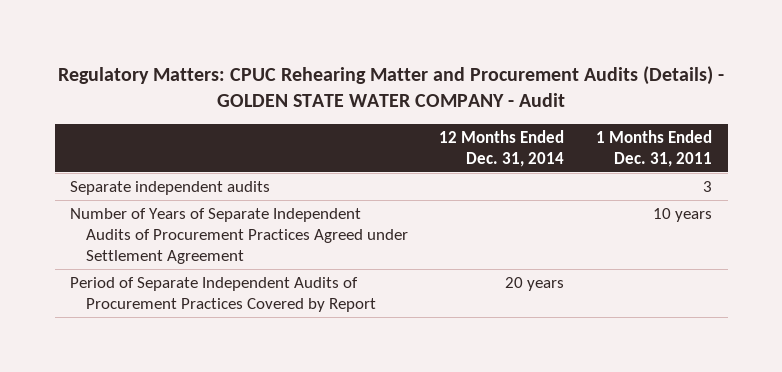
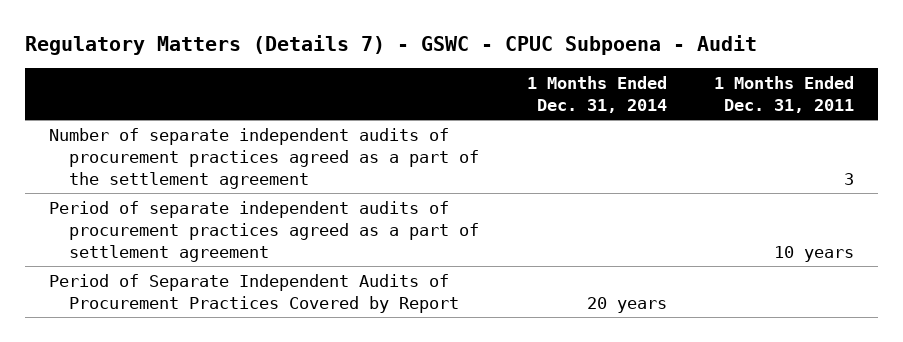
- Regulatory Matters: CPUC Rehearing Matter and Procurement Audits (Details) - GOLDEN STATE WATER COMPANY - Audit
+ Regulatory Matters (Details 7) - GSWC - CPUC Subpoena - Audit
- | 12 Months Ended Dec. 31, 2014 | 1 Months Ended Dec. 31, 2011
+ | 1 Months Ended Dec. 31, 2014 | 1 Months Ended Dec. 31, 2011
- Separate independent audits | | 3
- Number of Years of Separate Independent Audits of Procurement Practices Agreed under Settlement Agreement | | 10 years
+ Number of separate independent audits of procurement practices agreed as a part of the settlement agreement | | 3
+ Period of separate independent audits of procurement practices agreed as a part of settlement agreement | | 10 years

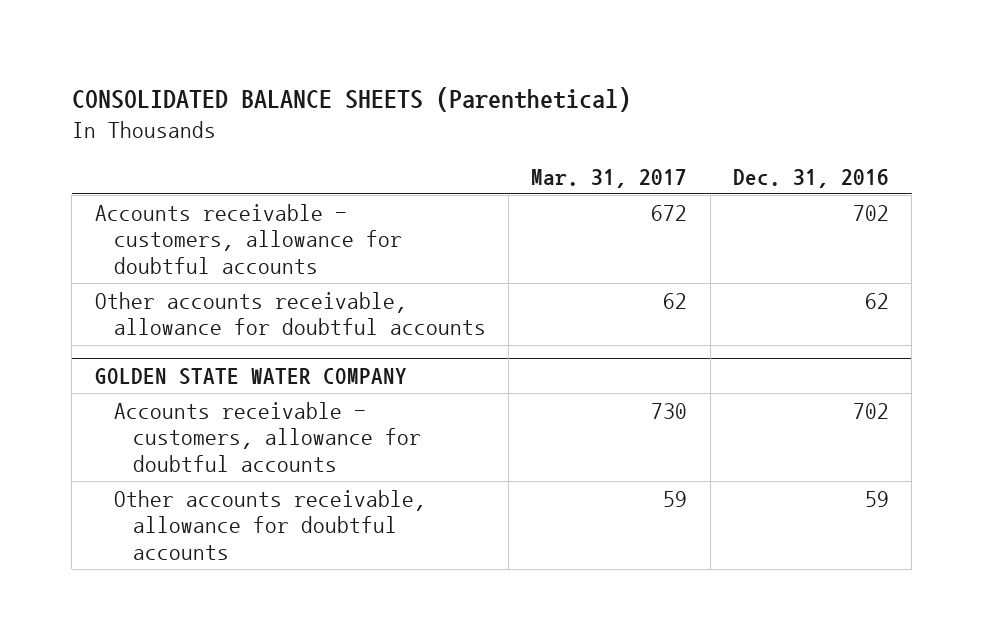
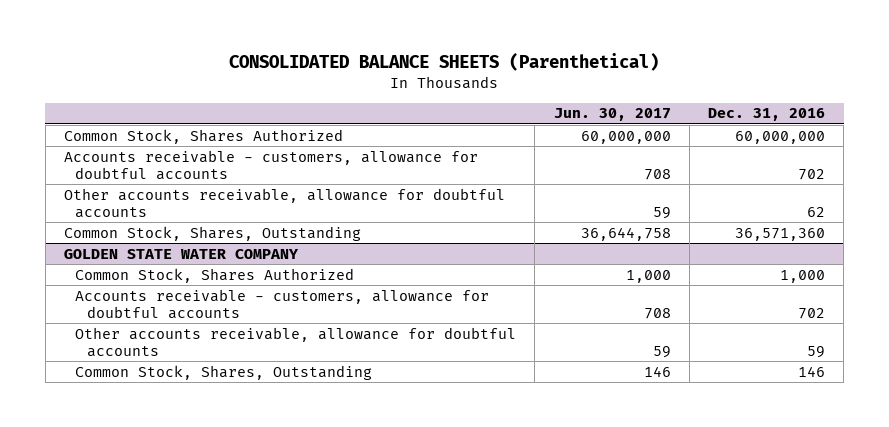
- | Mar. 31, 2017 | Dec. 31, 2016
+ | Jun. 30, 2017 | Dec. 31, 2016
+ Common Stock, Shares Authorized | 60,000,000 | 60,000,000
+ Common Stock, Shares, Outstanding | 36,644,758 | 36,571,360
@ GOLDEN STATE WATER COMPANY
+ Common Stock, Shares Authorized | 1,000 | 1,000
+ Common Stock, Shares, Outstanding | 146 | 146

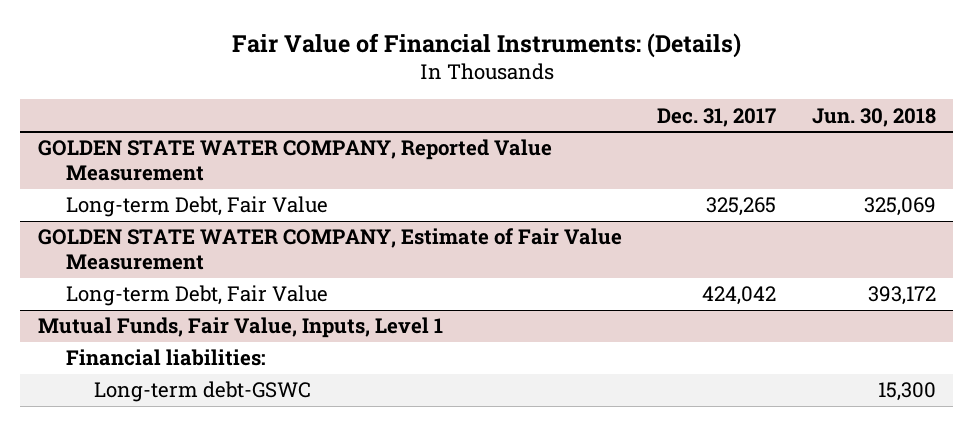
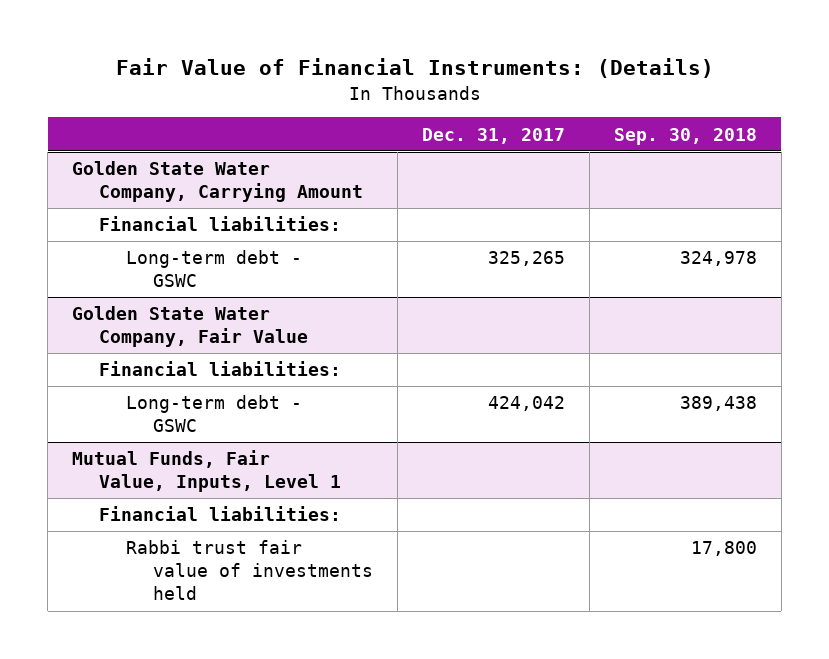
- | Dec. 31, 2017 | Jun. 30, 2018
+ | Dec. 31, 2017 | Sep. 30, 2018
- GOLDEN STATE WATER COMPANY, Reported Value Measurement
- Long-term Debt, Fair Value | 325,265 | 325,069
- GOLDEN STATE WATER COMPANY, Estimate of Fair Value Measurement
- Long-term Debt, Fair Value | 424,042 | 393,172
+ Golden State Water Company, Carrying Amount
+ Financial liabilities:
+ Long-term debt - GSWC | 325,265 | 324,978
+ Golden State Water Company, Fair Value
+ Financial liabilities:
+ Long-term debt - GSWC | 424,042 | 389,438
@ Mutual Funds, Fair Value, Inputs, Level 1
- Long-term debt-GSWC | | 15,300
+ Rabbi trust fair value of investments held | | 17,800

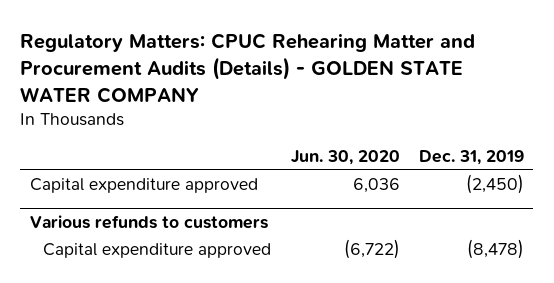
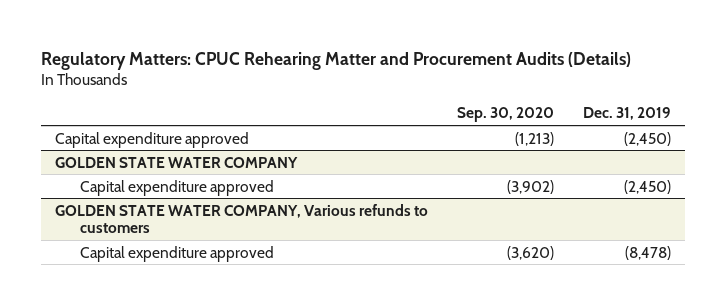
- Regulatory Matters: CPUC Rehearing Matter and Procurement Audits (Details) - GOLDEN STATE WATER COMPANY
+ Regulatory Matters: CPUC Rehearing Matter and Procurement Audits (Details)
- | Jun. 30, 2020 | Dec. 31, 2019
+ | Sep. 30, 2020 | Dec. 31, 2019
- Various refunds to customers
+ GOLDEN STATE WATER COMPANY
+ Capital expenditure approved | (3,902) | (2,450)
+ GOLDEN STATE WATER COMPANY, Various refunds to customers

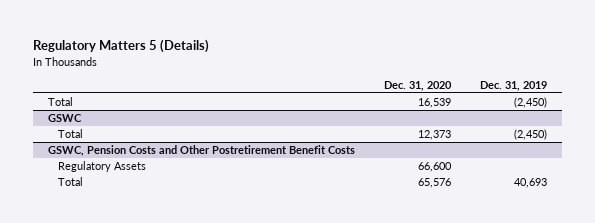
- Regulatory Matters: CPUC Rehearing Matter and Procurement Audits (Details)
+ Regulatory Matters 5 (Details)
- | Sep. 30, 2020 | Dec. 31, 2019
+ | Dec. 31, 2020 | Dec. 31, 2019
- Capital expenditure approved | (1,213) | (2,450)
- GOLDEN STATE WATER COMPANY
- Capital expenditure approved | (3,902) | (2,450)
- GOLDEN STATE WATER COMPANY, Various refunds to customers
- Capital expenditure approved | (3,620) | (8,478)
+ Total | 16,539 | (2,450)
+ GSWC
+ Total | 12,373 | (2,450)
+ GSWC, Pension Costs and Other Postretirement Benefit Costs
+ Regulatory Assets | 66,600 |
+ Total | 65,576 | 40,693

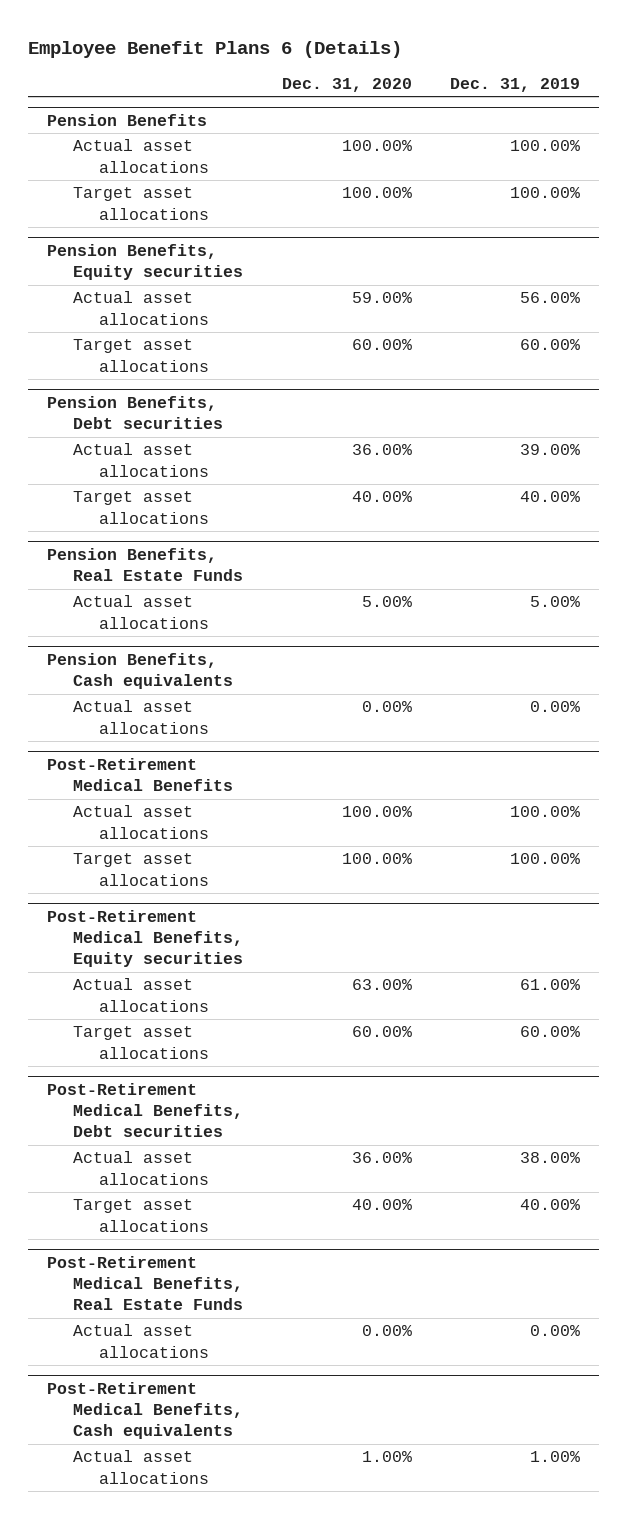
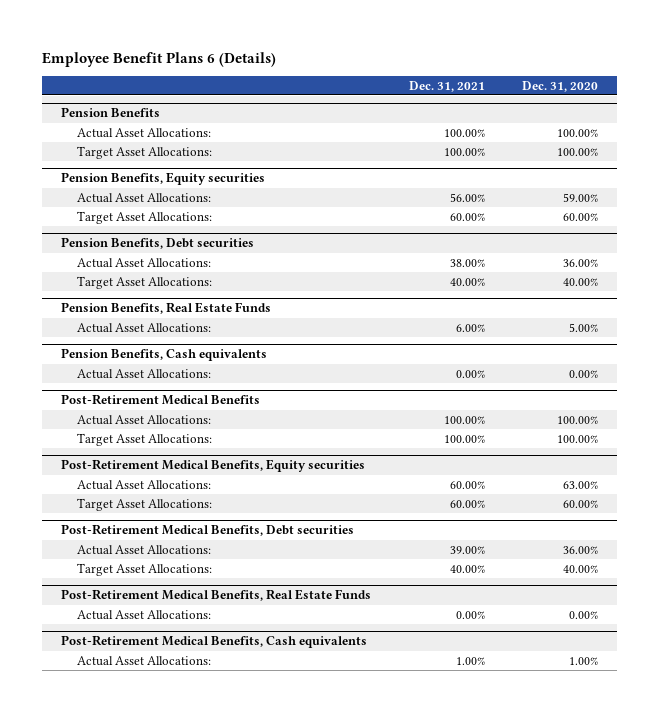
- | Dec. 31, 2020 | Dec. 31, 2019
+ | Dec. 31, 2021 | Dec. 31, 2020
@ Pension Benefits
- Actual asset allocations | 100.00% | 100.00%
- Target asset allocations | 100.00% | 100.00%
+ Actual Asset Allocations: | 100.00% | 100.00%
+ Target Asset Allocations: | 100.00% | 100.00%
@ Pension Benefits, Equity securities
- Actual asset allocations | 59.00% | 56.00%
- Target asset allocations | 60.00% | 60.00%
+ Actual Asset Allocations: | 56.00% | 59.00%
+ Target Asset Allocations: | 60.00% | 60.00%
@ Pension Benefits, Debt securities
- Actual asset allocations | 36.00% | 39.00%
- Target asset allocations | 40.00% | 40.00%
+ Actual Asset Allocations: | 38.00% | 36.00%
+ Target Asset Allocations: | 40.00% | 40.00%
@ Pension Benefits, Real Estate Funds
- Actual asset allocations | 5.00% | 5.00%
+ Actual Asset Allocations: | 6.00% | 5.00%
@ Pension Benefits, Cash equivalents
- Actual asset allocations | 0.00% | 0.00%
+ Actual Asset Allocations: | 0.00% | 0.00%
@ Post-Retirement Medical Benefits
- Actual asset allocations | 100.00% | 100.00%
- Target asset allocations | 100.00% | 100.00%
+ Actual Asset Allocations: | 100.00% | 100.00%
+ Target Asset Allocations: | 100.00% | 100.00%
@ Post-Retirement Medical Benefits, Equity securities
- Actual asset allocations | 63.00% | 61.00%
- Target asset allocations | 60.00% | 60.00%
+ Actual Asset Allocations: | 60.00% | 63.00%
+ Target Asset Allocations: | 60.00% | 60.00%
@ Post-Retirement Medical Benefits, Debt securities
- Actual asset allocations | 36.00% | 38.00%
- Target asset allocations | 40.00% | 40.00%
+ Actual Asset Allocations: | 39.00% | 36.00%
+ Target Asset Allocations: | 40.00% | 40.00%
@ Post-Retirement Medical Benefits, Real Estate Funds
- Actual asset allocations | 0.00% | 0.00%
+ Actual Asset Allocations: | 0.00% | 0.00%
@ Post-Retirement Medical Benefits, Cash equivalents
- Actual asset allocations | 1.00% | 1.00%
+ Actual Asset Allocations: | 1.00% | 1.00%

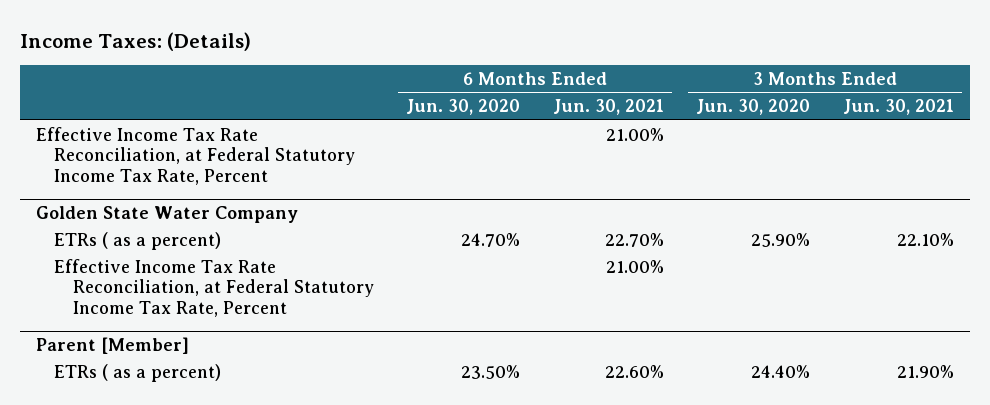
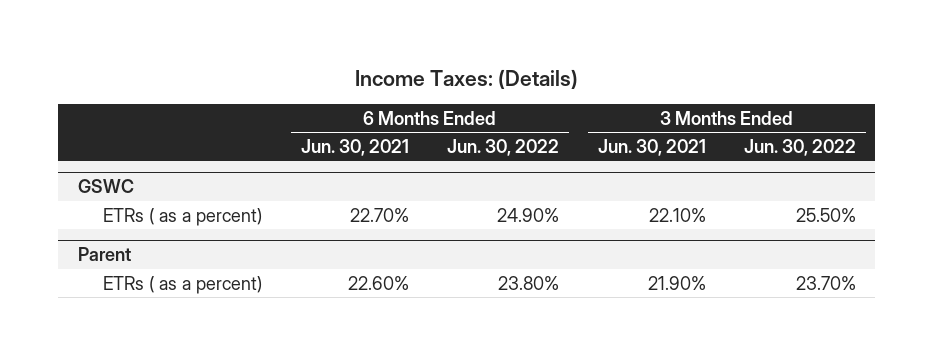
- | 6 Months Ended Jun. 30, 2020 | 6 Months Ended Jun. 30, 2021 | 3 Months Ended Jun. 30, 2020 | 3 Months Ended Jun. 30, 2021
+ | 6 Months Ended Jun. 30, 2021 | 6 Months Ended Jun. 30, 2022 | 3 Months Ended Jun. 30, 2021 | 3 Months Ended Jun. 30, 2022
- Effective Income Tax Rate Reconciliation, at Federal Statutory Income Tax Rate, Percent | | 21.00% | |
- Golden State Water Company
+ GSWC
- Effective Income Tax Rate Reconciliation, at Federal Statutory Income Tax Rate, Percent | | 21.00% | |
- Parent [Member]
+ Parent

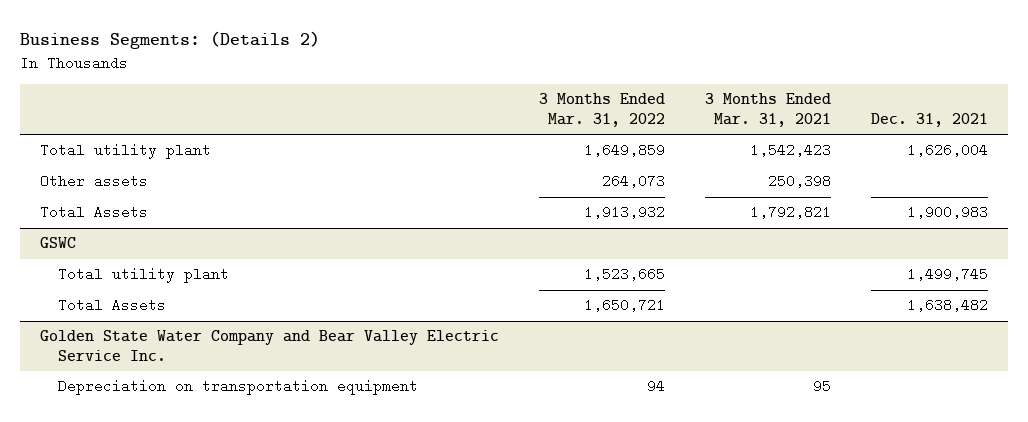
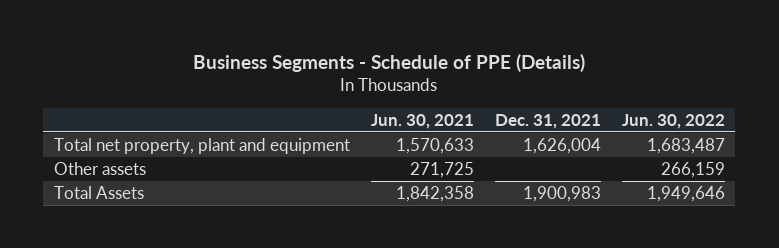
- Business Segments: (Details 2)
+ Business Segments - Schedule of PPE (Details)
- | 3 Months Ended Mar. 31, 2022 | 3 Months Ended Mar. 31, 2021 | Dec. 31, 2021
+ | Jun. 30, 2021 | Dec. 31, 2021 | Jun. 30, 2022
- Total utility plant | 1,649,859 | 1,542,423 | 1,626,004
+ Total net property, plant and equipment | 1,570,633 | 1,626,004 | 1,683,487
- GSWC
- Total utility plant | 1,523,665 | | 1,499,745
- Total Assets | 1,650,721 | | 1,638,482
- Golden State Water Company and Bear Valley Electric Service Inc.
- Depreciation on transportation equipment | 94 | 95 |

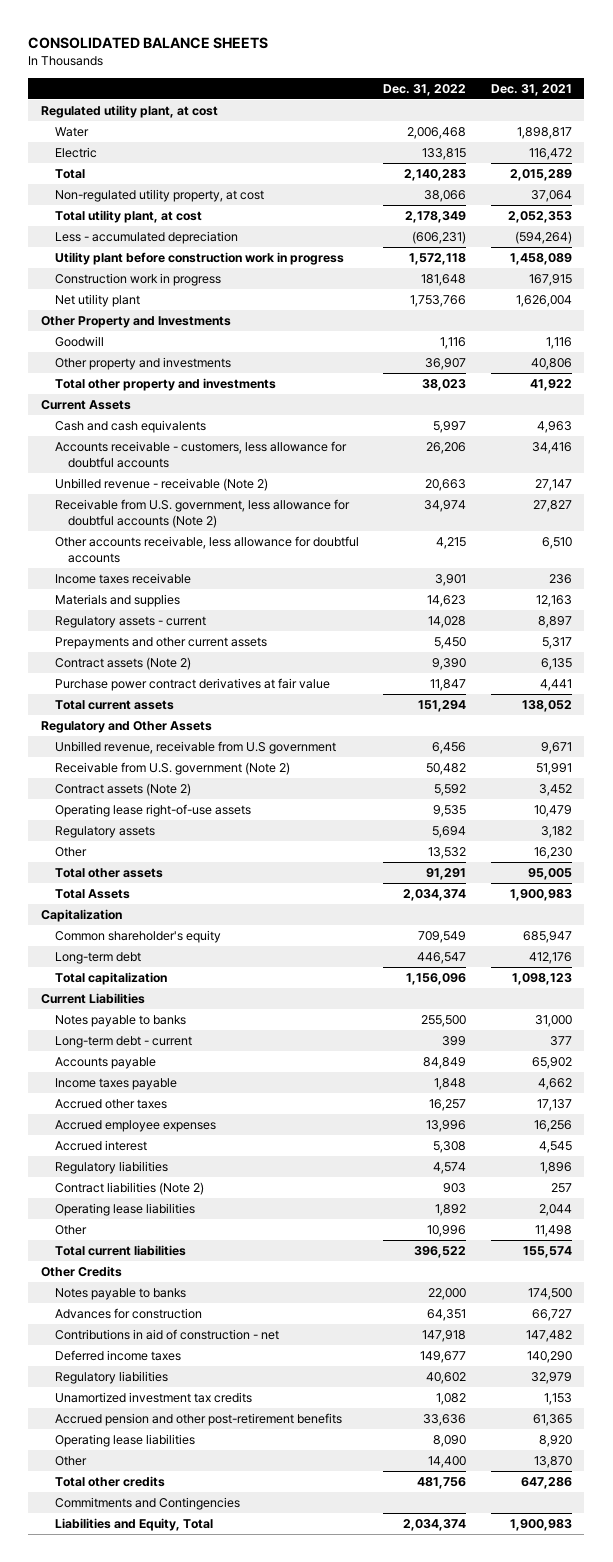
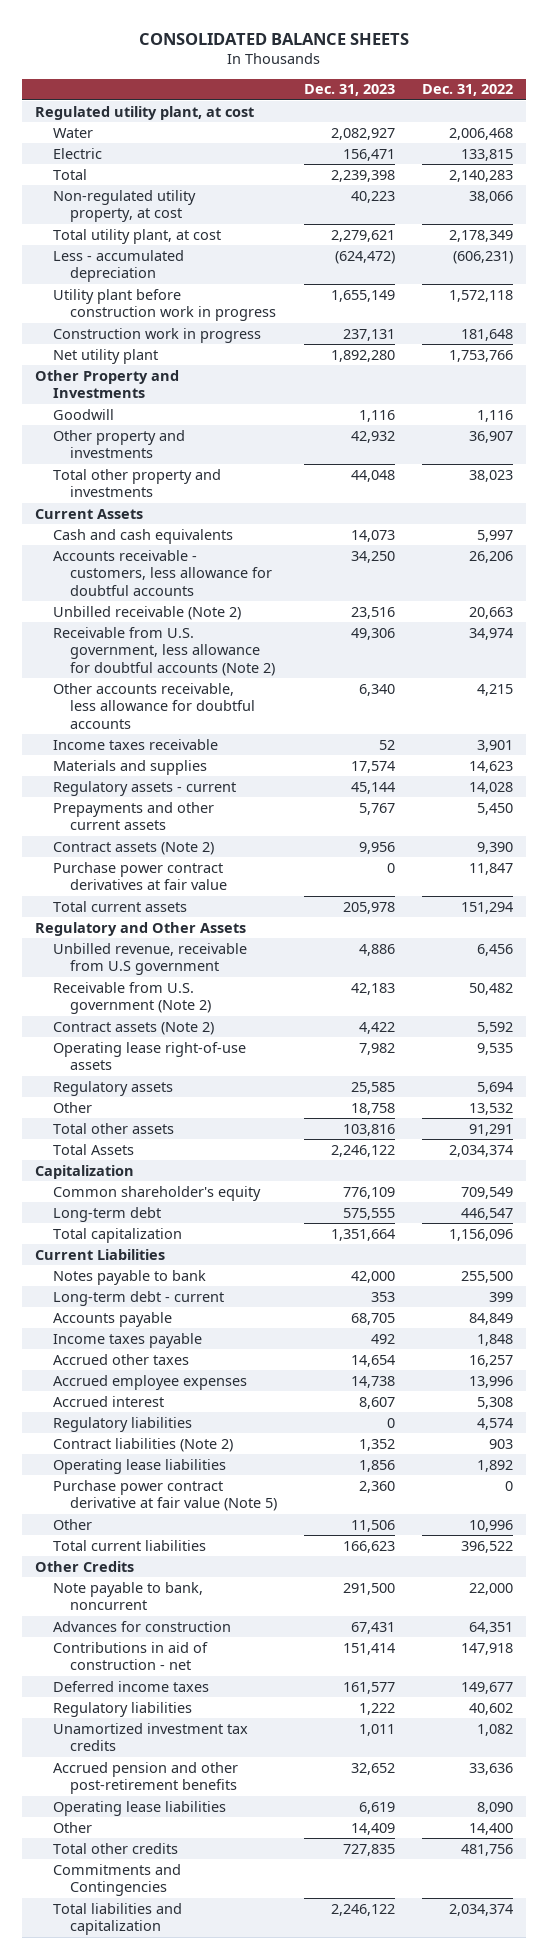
- | Dec. 31, 2022 | Dec. 31, 2021
+ | Dec. 31, 2023 | Dec. 31, 2022
- Unbilled revenue - receivable (Note 2) | 20,663 | 27,147
+ Unbilled receivable (Note 2) | 23,516 | 20,663
- Notes payable to banks | 255,500 | 31,000
+ Notes payable to bank | 42,000 | 255,500
+ Purchase power contract derivative at fair value (Note 5) | 2,360 | 0
- Notes payable to banks | 22,000 | 174,500
+ Note payable to bank, noncurrent | 291,500 | 22,000
- Liabilities and Equity, Total | 2,034,374 | 1,900,983
+ Total liabilities and capitalization | 2,246,122 | 2,034,374

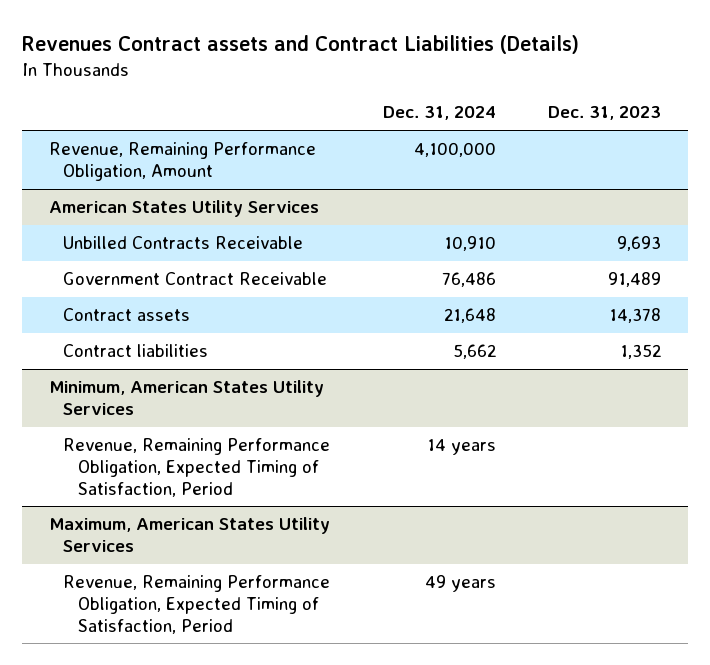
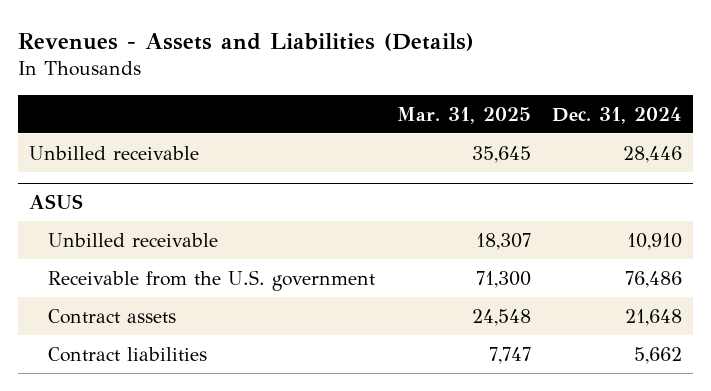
- Revenues Contract assets and Contract Liabilities (Details)
+ Revenues - Assets and Liabilities (Details)
- | Dec. 31, 2024 | Dec. 31, 2023
+ | Mar. 31, 2025 | Dec. 31, 2024
- Revenue, Remaining Performance Obligation, Amount | 4,100,000 |
- American States Utility Services
- Unbilled Contracts Receivable | 10,910 | 9,693
- Government Contract Receivable | 76,486 | 91,489
+ Unbilled receivable | 35,645 | 28,446
+ ASUS
+ Unbilled receivable | 18,307 | 10,910
+ Receivable from the U.S. government | 71,300 | 76,486
- Minimum, American States Utility Services
- Revenue, Remaining Performance Obligation, Expected Timing of Satisfaction, Period | 14 years |
- Maximum, American States Utility Services
- Revenue, Remaining Performance Obligation, Expected Timing of Satisfaction, Period | 49 years |

